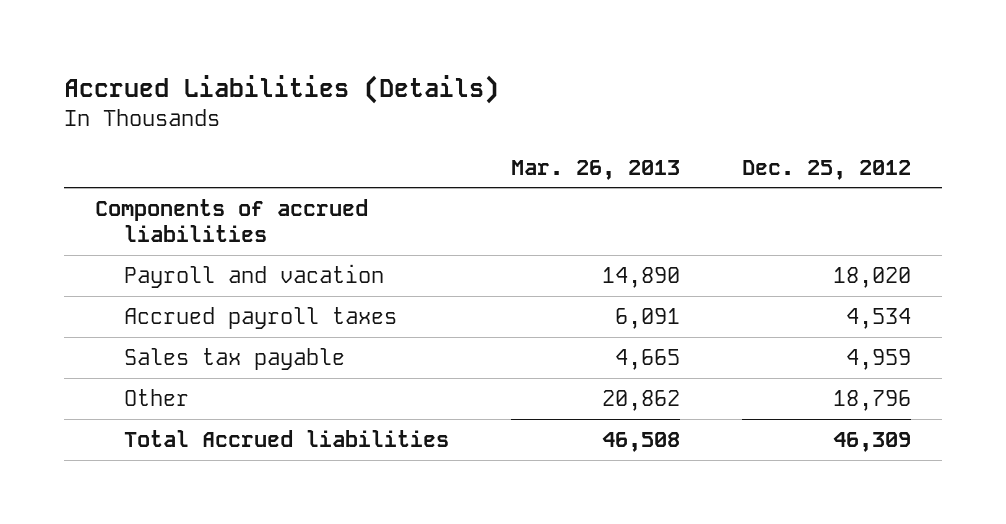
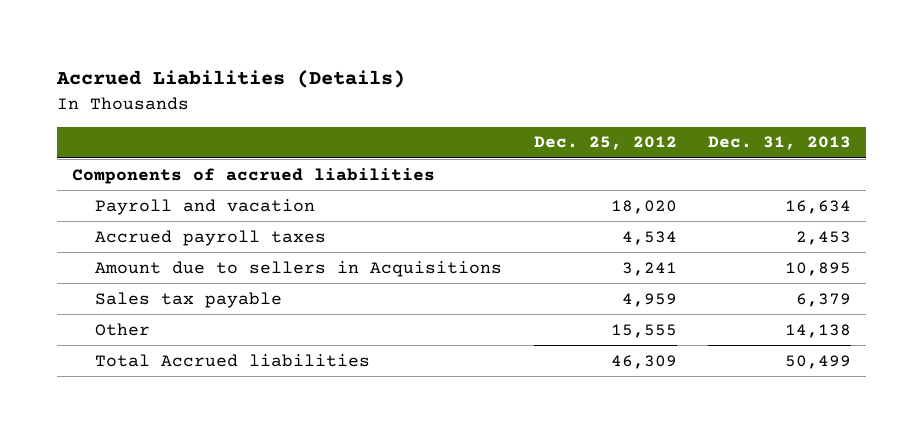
- | Mar. 26, 2013 | Dec. 25, 2012
+ | Dec. 25, 2012 | Dec. 31, 2013
+ Amount due to sellers in Acquisitions | 3,241 | 10,895
- Other | 20,862 | 18,796
+ Other | 15,555 | 14,138

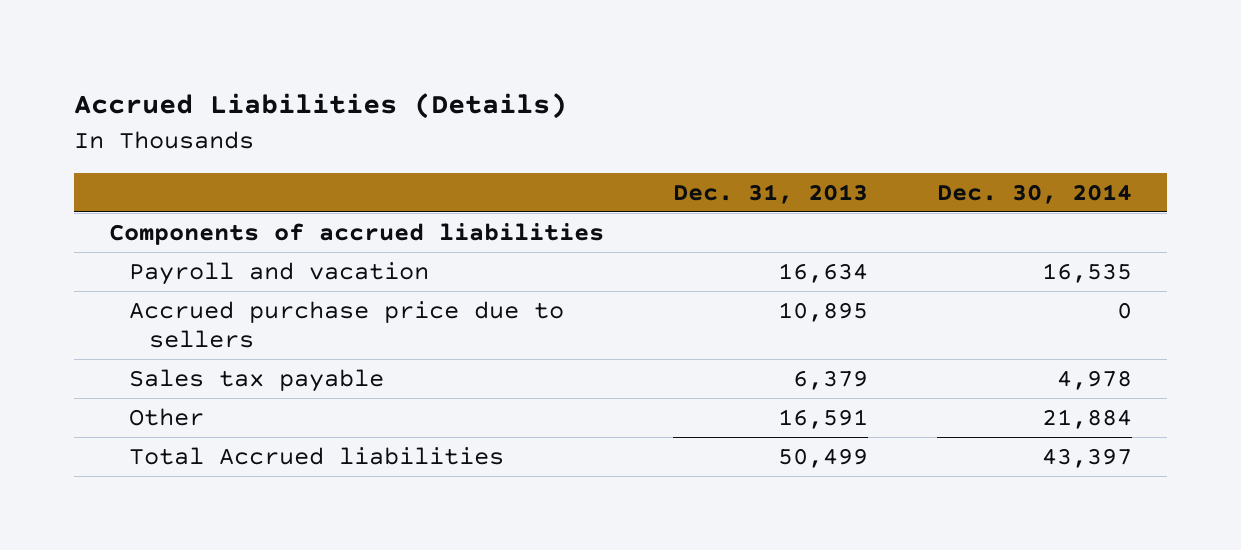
- | Dec. 25, 2012 | Dec. 31, 2013
+ | Dec. 31, 2013 | Dec. 30, 2014
- Accrued payroll taxes | 4,534 | 2,453
- Amount due to sellers in Acquisitions | 3,241 | 10,895
+ Accrued purchase price due to sellers | 10,895 | 0
- Other | 15,555 | 14,138
+ Other | 16,591 | 21,884

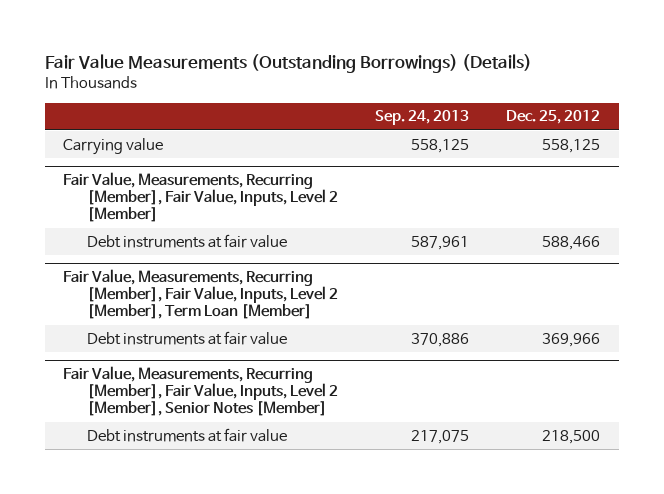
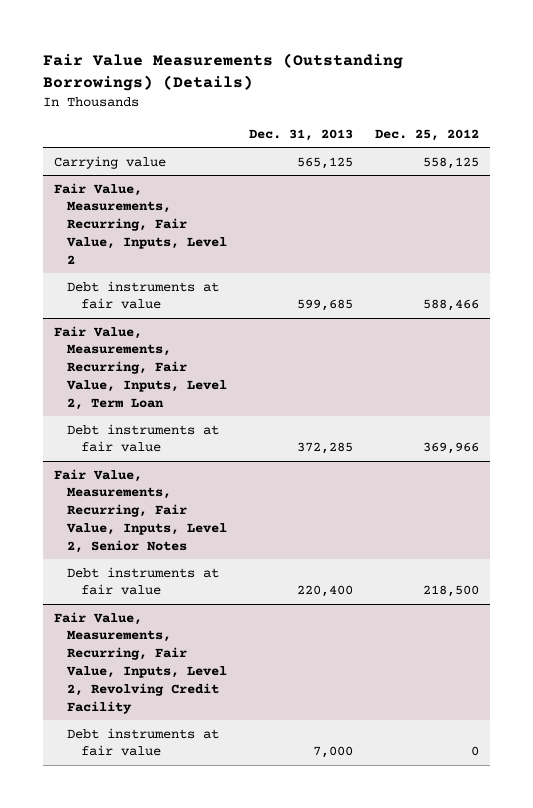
- | Sep. 24, 2013 | Dec. 25, 2012
+ | Dec. 31, 2013 | Dec. 25, 2012
- Fair Value, Measurements, Recurring [Member], Fair Value, Inputs, Level 2 [Member]
+ Fair Value, Measurements, Recurring, Fair Value, Inputs, Level 2
- Fair Value, Measurements, Recurring [Member], Fair Value, Inputs, Level 2 [Member], Term Loan [Member]
+ Fair Value, Measurements, Recurring, Fair Value, Inputs, Level 2, Term Loan
- Fair Value, Measurements, Recurring [Member], Fair Value, Inputs, Level 2 [Member], Senior Notes [Member]
+ Fair Value, Measurements, Recurring, Fair Value, Inputs, Level 2, Senior Notes
+ Fair Value, Measurements, Recurring, Fair Value, Inputs, Level 2, Revolving Credit Facility
+ Debt instruments at fair value | 7,000 | 0

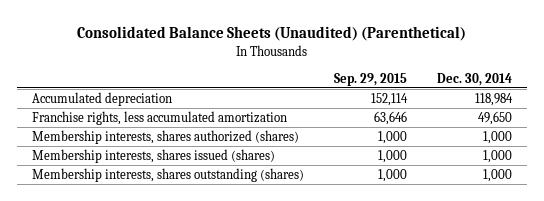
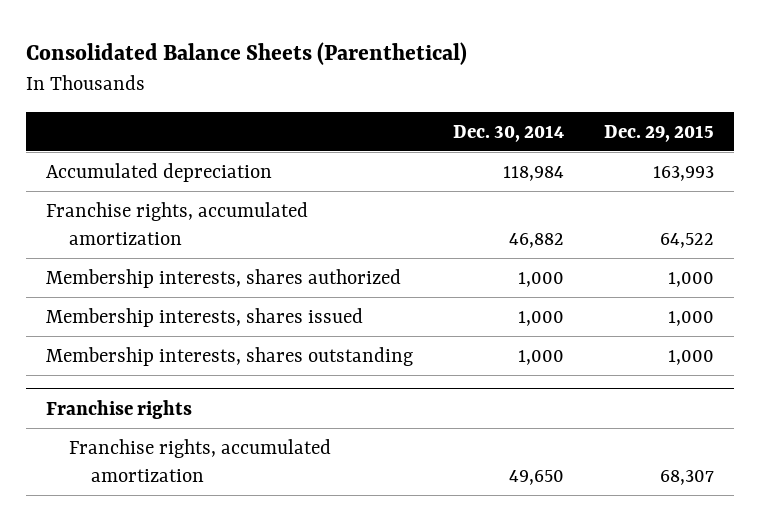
- Consolidated Balance Sheets (Unaudited) (Parenthetical)
+ Consolidated Balance Sheets (Parenthetical)
- | Sep. 29, 2015 | Dec. 30, 2014
+ | Dec. 30, 2014 | Dec. 29, 2015
- Franchise rights, less accumulated amortization | 63,646 | 49,650
- Membership interests, shares authorized (shares) | 1,000 | 1,000
- Membership interests, shares issued (shares) | 1,000 | 1,000
- Membership interests, shares outstanding (shares) | 1,000 | 1,000
+ Franchise rights, accumulated amortization | 46,882 | 64,522
+ Membership interests, shares authorized | 1,000 | 1,000
+ Membership interests, shares issued | 1,000 | 1,000
+ Membership interests, shares outstanding | 1,000 | 1,000
+ Franchise rights
+ Franchise rights, accumulated amortization | 49,650 | 68,307

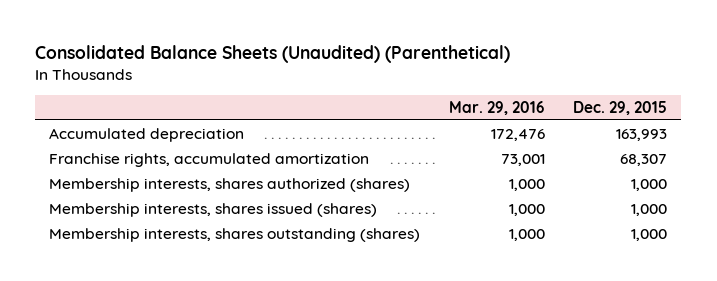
- Consolidated Balance Sheets (Parenthetical)
+ Consolidated Balance Sheets (Unaudited) (Parenthetical)
- | Dec. 30, 2014 | Dec. 29, 2015
+ | Mar. 29, 2016 | Dec. 29, 2015
- Franchise rights, accumulated amortization | 46,882 | 64,522
- Membership interests, shares authorized | 1,000 | 1,000
- Membership interests, shares issued | 1,000 | 1,000
- Membership interests, shares outstanding | 1,000 | 1,000
- Franchise rights
+ Membership interests, shares authorized (shares) | 1,000 | 1,000
+ Membership interests, shares issued (shares) | 1,000 | 1,000
+ Membership interests, shares outstanding (shares) | 1,000 | 1,000

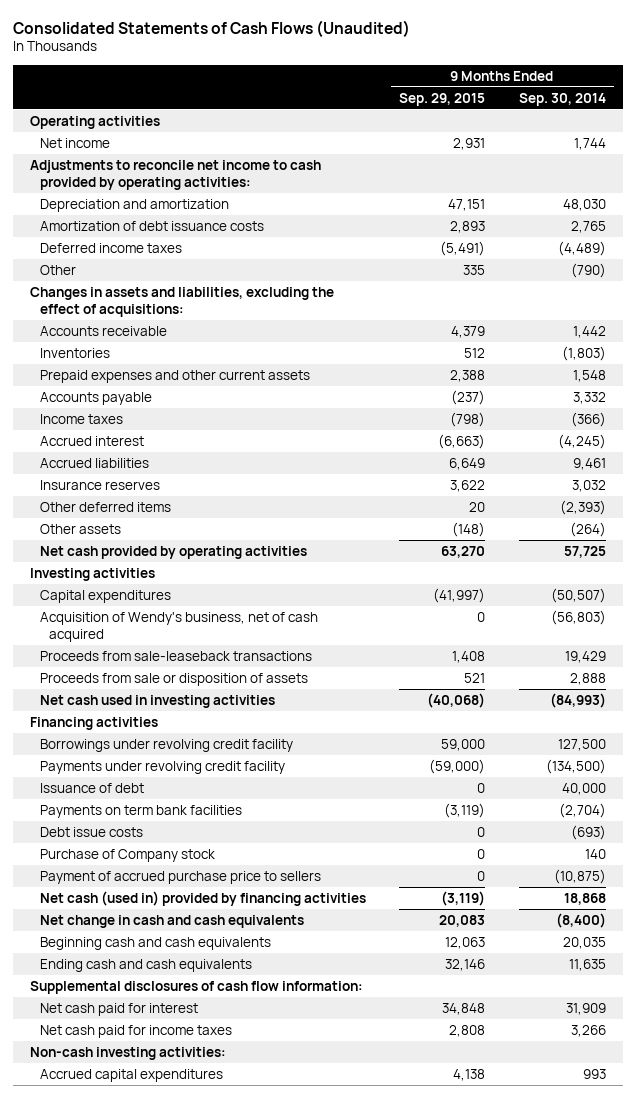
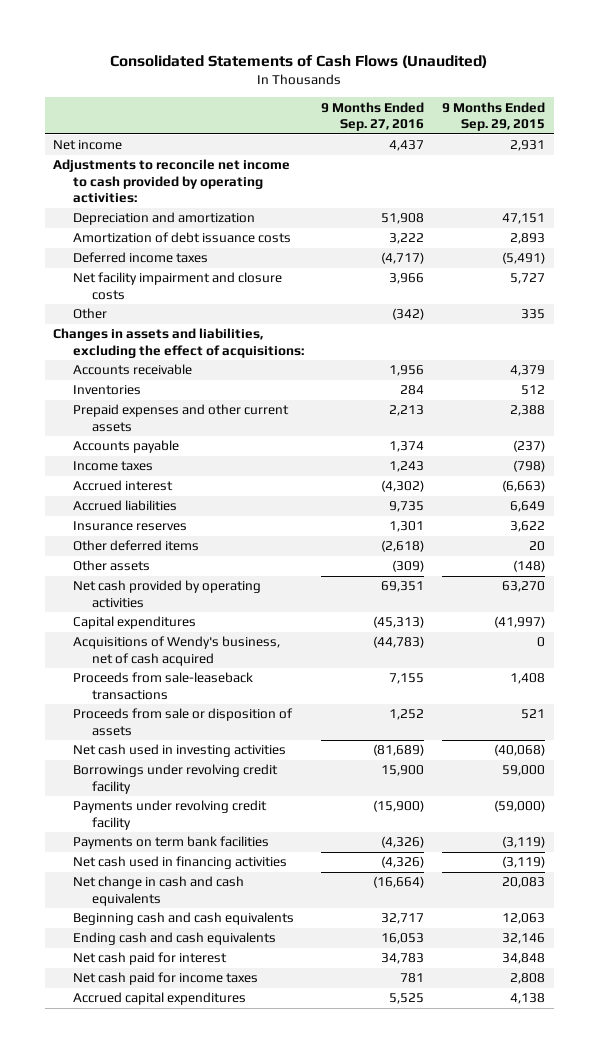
- | 9 Months Ended Sep. 29, 2015 | 9 Months Ended Sep. 30, 2014
+ | 9 Months Ended Sep. 27, 2016 | 9 Months Ended Sep. 29, 2015
- Operating activities
+ Net facility impairment and closure costs | 3,966 | 5,727
- Investing activities
- Acquisition of Wendy's business, net of cash acquired | 0 | (56,803)
+ Acquisitions of Wendy's business, net of cash acquired | (44,783) | 0
- Financing activities
- Issuance of debt | 0 | 40,000
- Debt issue costs | 0 | (693)
- Purchase of Company stock | 0 | 140
- Payment of accrued purchase price to sellers | 0 | (10,875)
- Net cash (used in) provided by financing activities | (3,119) | 18,868
+ Net cash used in financing activities | (4,326) | (3,119)
- Supplemental disclosures of cash flow information:
- Non-cash investing activities:

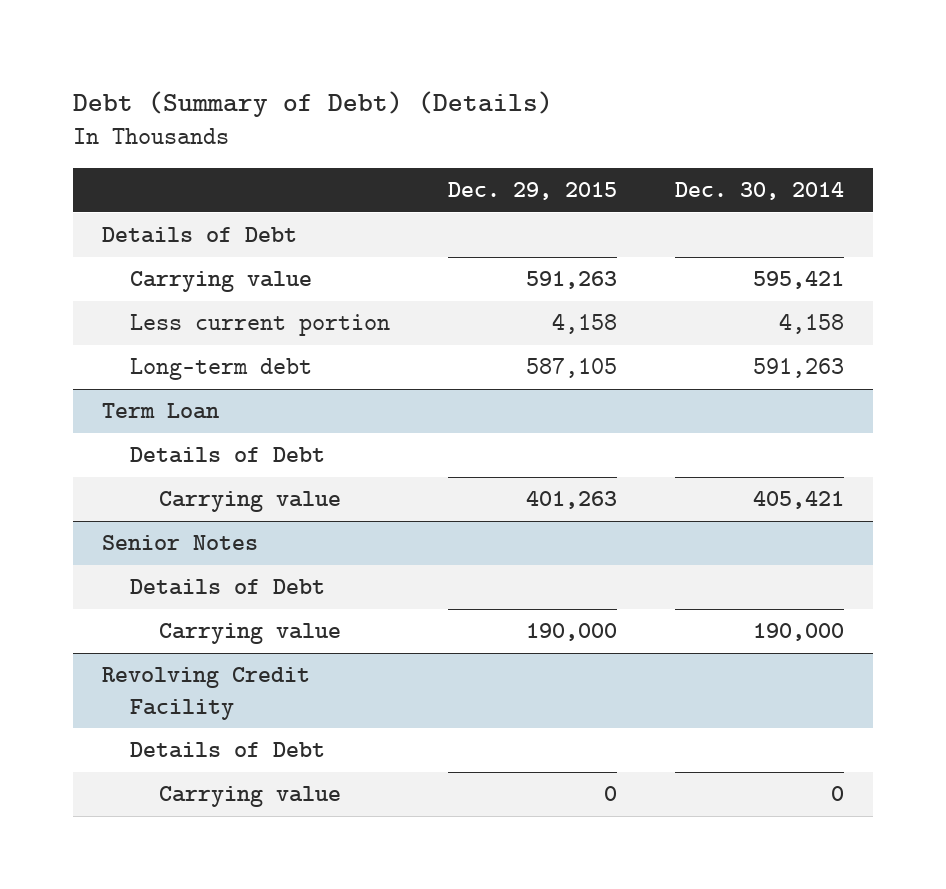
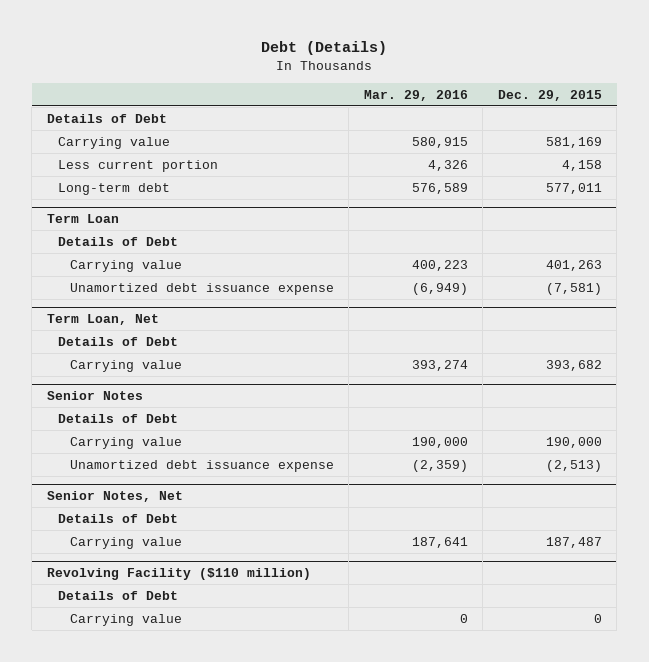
- Debt (Summary of Debt) (Details)
+ Debt (Details)
- | Dec. 29, 2015 | Dec. 30, 2014
+ | Mar. 29, 2016 | Dec. 29, 2015
- Carrying value | 591,263 | 595,421
+ Carrying value | 580,915 | 581,169
- Long-term debt | 587,105 | 591,263
+ Long-term debt | 576,589 | 577,011
@ Term Loan
+ Unamortized debt issuance expense | (6,949) | (7,581)
+ Term Loan, Net
+ Details of Debt
+ Carrying value | 393,274 | 393,682
- Revolving Credit Facility
@ Senior Notes
+ Unamortized debt issuance expense | (2,359) | (2,513)
+ Senior Notes, Net
+ Carrying value | 187,641 | 187,487
+ Revolving Facility ($110 million)
+ Details of Debt

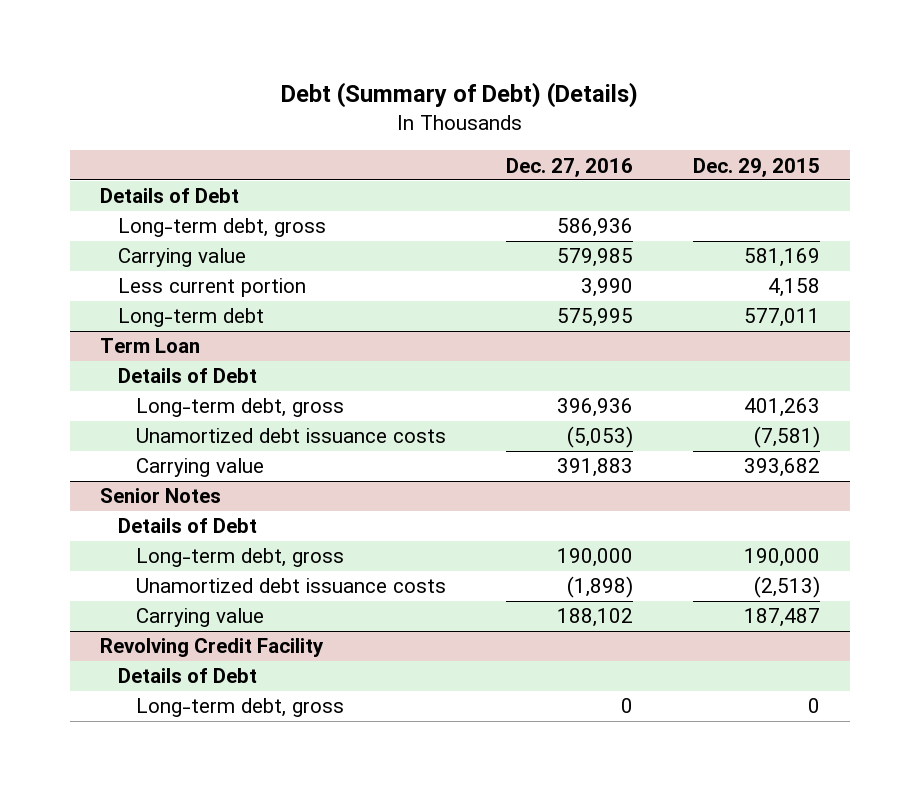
- Debt (Details)
+ Debt (Summary of Debt) (Details)
- | Mar. 29, 2016 | Dec. 29, 2015
+ | Dec. 27, 2016 | Dec. 29, 2015
+ Long-term debt, gross | 586,936 |
@ Term Loan
- Carrying value | 400,223 | 401,263
- Unamortized debt issuance expense | (6,949) | (7,581)
- Term Loan, Net
- Details of Debt
@ Term Loan
+ Long-term debt, gross | 396,936 | 401,263
+ Unamortized debt issuance costs | (5,053) | (7,581)
@ Senior Notes
- Carrying value | 190,000 | 190,000
- Unamortized debt issuance expense | (2,359) | (2,513)
- Senior Notes, Net
- Details of Debt
@ Senior Notes
+ Long-term debt, gross | 190,000 | 190,000
+ Unamortized debt issuance costs | (1,898) | (2,513)
- Revolving Facility ($110 million)
+ Revolving Credit Facility
- Carrying value | 0 | 0
+ Long-term debt, gross | 0 | 0

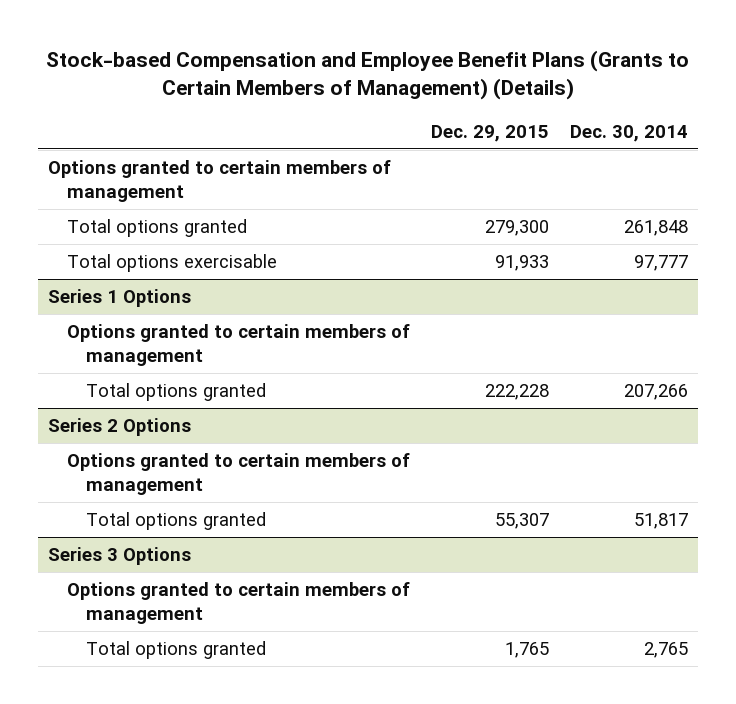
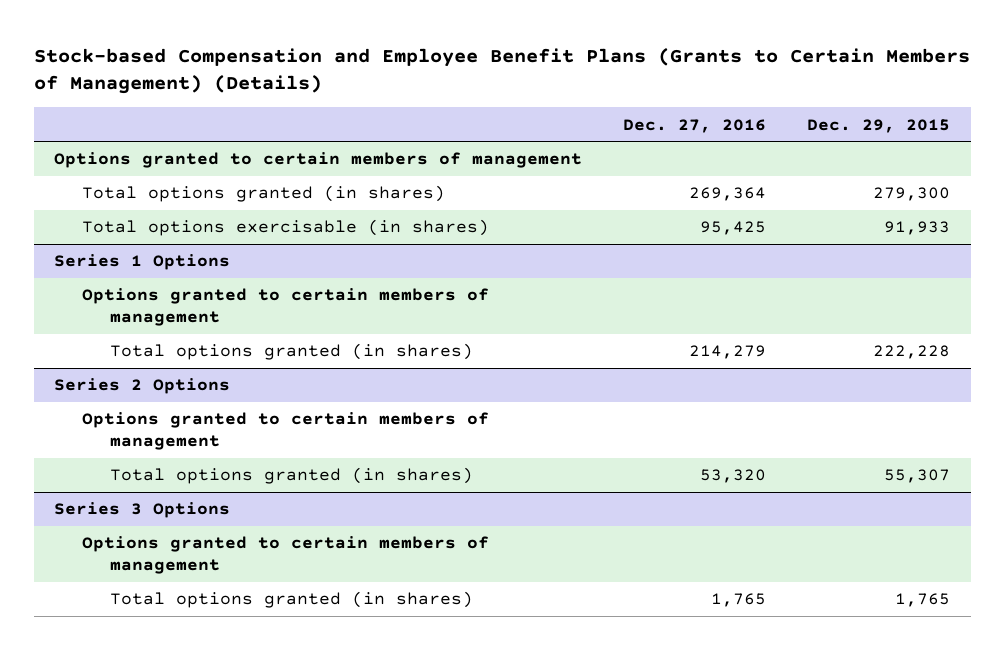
- | Dec. 29, 2015 | Dec. 30, 2014
+ | Dec. 27, 2016 | Dec. 29, 2015
- Total options granted | 279,300 | 261,848
- Total options exercisable | 91,933 | 97,777
+ Total options granted (in shares) | 269,364 | 279,300
+ Total options exercisable (in shares) | 95,425 | 91,933
@ Series 1 Options
- Total options granted | 222,228 | 207,266
+ Total options granted (in shares) | 214,279 | 222,228
@ Series 2 Options
- Total options granted | 55,307 | 51,817
+ Total options granted (in shares) | 53,320 | 55,307
@ Series 3 Options
- Total options granted | 1,765 | 2,765
+ Total options granted (in shares) | 1,765 | 1,765

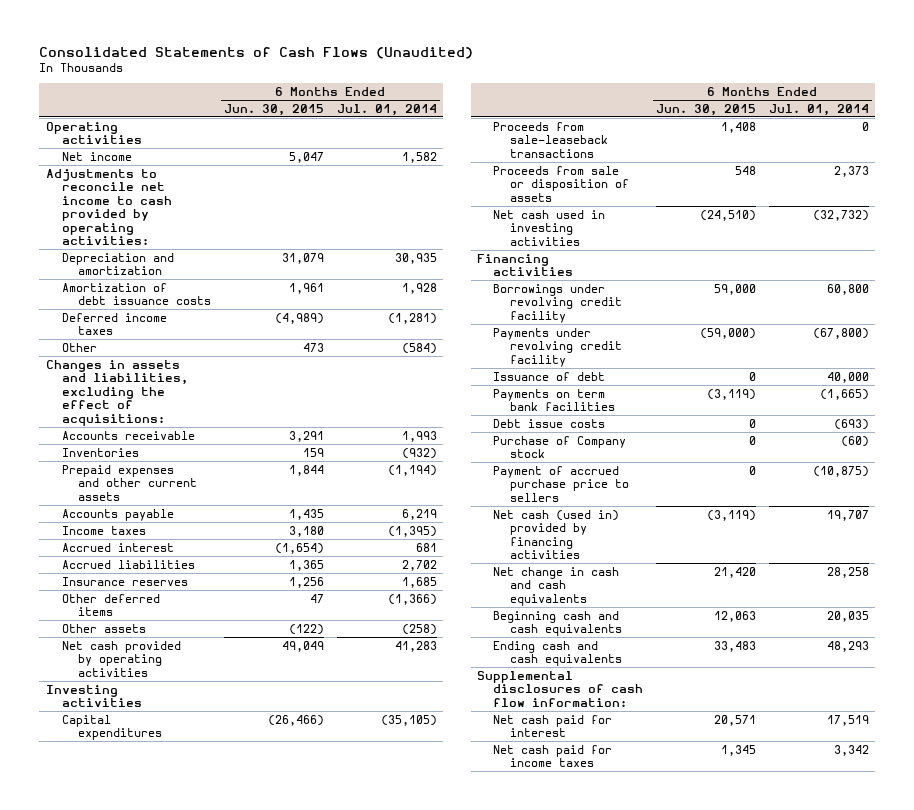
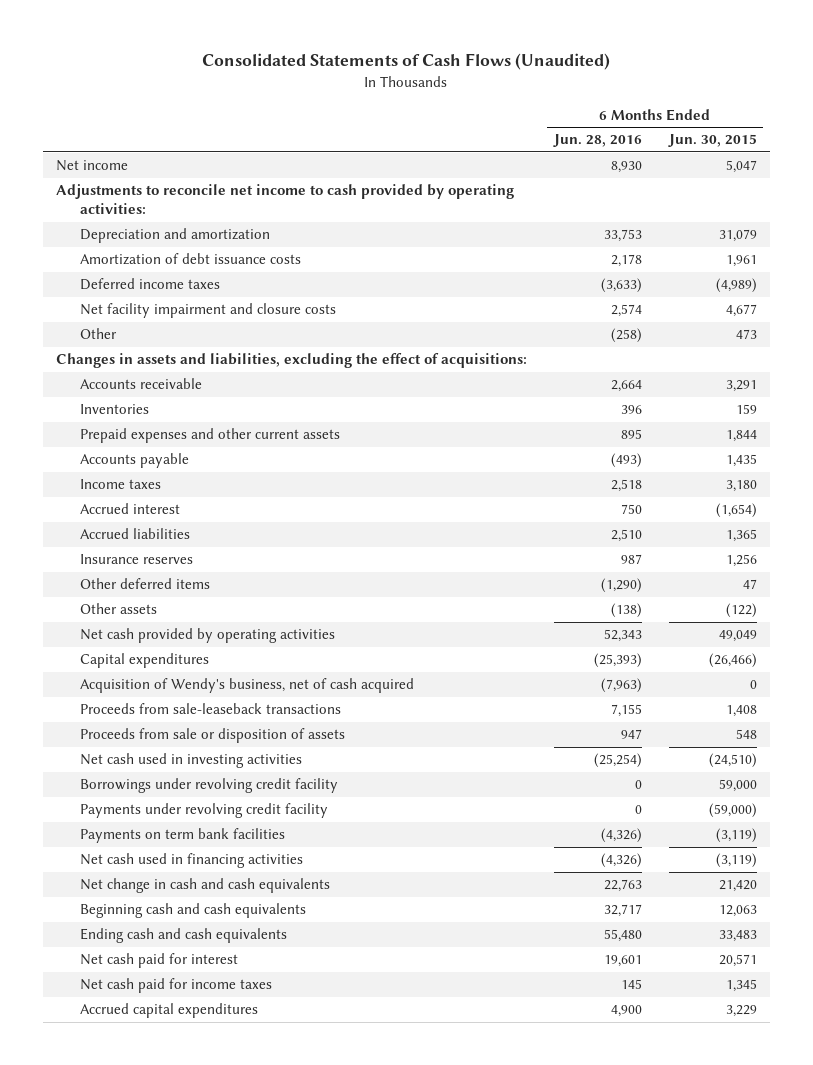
- | 6 Months Ended Jun. 30, 2015 | 6 Months Ended Jul. 01, 2014
+ | 6 Months Ended Jun. 28, 2016 | 6 Months Ended Jun. 30, 2015
- Operating activities
+ Net facility impairment and closure costs | 2,574 | 4,677
- Investing activities
+ Acquisition of Wendy's business, net of cash acquired | (7,963) | 0
- Financing activities
- Issuance of debt | 0 | 40,000
- Debt issue costs | 0 | (693)
- Purchase of Company stock | 0 | (60)
- Payment of accrued purchase price to sellers | 0 | (10,875)
- Net cash (used in) provided by financing activities | (3,119) | 19,707
+ Net cash used in financing activities | (4,326) | (3,119)
- Supplemental disclosures of cash flow information:
+ Accrued capital expenditures | 4,900 | 3,229

